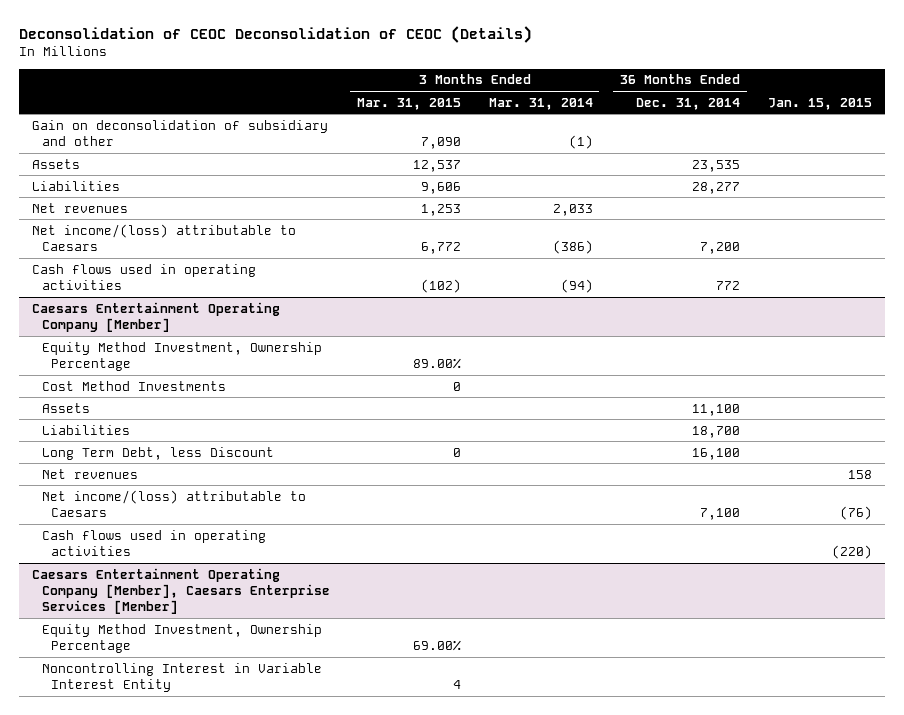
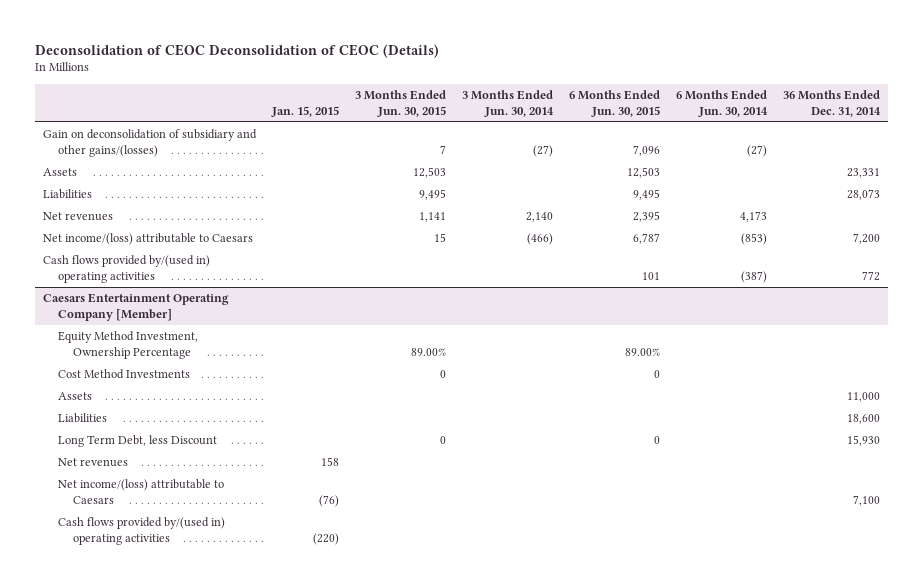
- | 3 Months Ended Mar. 31, 2015 | 3 Months Ended Mar. 31, 2014 | 36 Months Ended Dec. 31, 2014 | Jan. 15, 2015
+ | Jan. 15, 2015 | 3 Months Ended Jun. 30, 2015 | 3 Months Ended Jun. 30, 2014 | 6 Months Ended Jun. 30, 2015 | 6 Months Ended Jun. 30, 2014 | 36 Months Ended Dec. 31, 2014
- Gain on deconsolidation of subsidiary and other | 7,090 | (1) | |
- Assets | 12,537 | | 23,535 |
- Liabilities | 9,606 | | 28,277 |
+ Gain on deconsolidation of subsidiary and other gains/(losses) | | 7 | (27) | 7,096 | (27) |
+ Assets | | 12,503 | | 12,503 | | 23,331
+ Liabilities | | 9,495 | | 9,495 | | 28,073
- Cash flows used in operating activities | (102) | (94) | 772 |
+ Cash flows provided by/(used in) operating activities | | | | 101 | (387) | 772
@ Caesars Entertainment Operating Company [Member]
- Assets | | | 11,100 |
- Liabilities | | | 18,700 |
- Long Term Debt, less Discount | 0 | | 16,100 |
+ Assets | | | | | | 11,000
+ Liabilities | | | | | | 18,600
+ Long Term Debt, less Discount | | 0 | | 0 | | 15,930
- Cash flows used in operating activities | | | | (220)
- Caesars Entertainment Operating Company [Member], Caesars Enterprise Services [Member]
- Equity Method Investment, Ownership Percentage | 69.00% | | |
- Noncontrolling Interest in Variable Interest Entity | 4 | | |
@ Caesars Entertainment Operating Company [Member]
+ Cash flows provided by/(used in) operating activities | (220) | | | | |

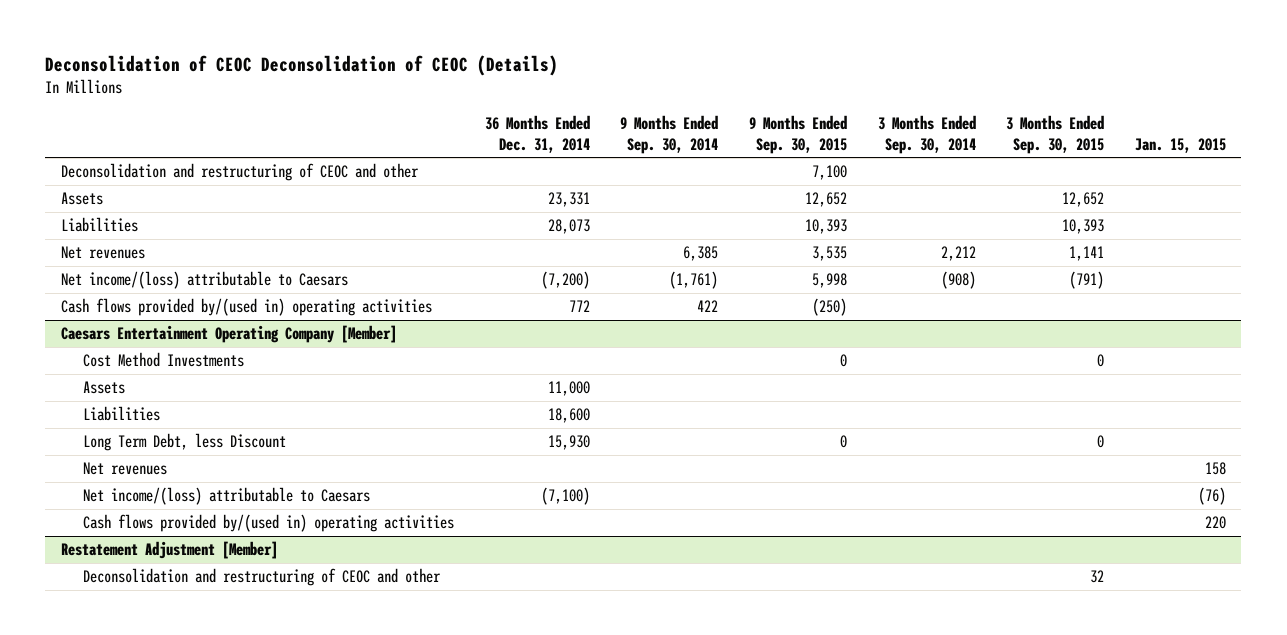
- | Jan. 15, 2015 | 3 Months Ended Jun. 30, 2015 | 3 Months Ended Jun. 30, 2014 | 6 Months Ended Jun. 30, 2015 | 6 Months Ended Jun. 30, 2014 | 36 Months Ended Dec. 31, 2014
+ | 36 Months Ended Dec. 31, 2014 | 9 Months Ended Sep. 30, 2014 | 9 Months Ended Sep. 30, 2015 | 3 Months Ended Sep. 30, 2014 | 3 Months Ended Sep. 30, 2015 | Jan. 15, 2015
- Gain on deconsolidation of subsidiary and other gains/(losses) | | 7 | (27) | 7,096 | (27) |
+ Deconsolidation and restructuring of CEOC and other | | | 7,100 | | |
- Net income/(loss) attributable to Caesars | | 15 | (466) | 6,787 | (853) | 7,200
+ Net income/(loss) attributable to Caesars | (7,200) | (1,761) | 5,998 | (908) | (791) |
@ Caesars Entertainment Operating Company [Member]
- Equity Method Investment, Ownership Percentage | | 89.00% | | 89.00% | |
- Net income/(loss) attributable to Caesars | (76) | | | | | 7,100
- Cash flows provided by/(used in) operating activities | (220) | | | | |
+ Net income/(loss) attributable to Caesars | (7,100) | | | | | (76)
+ Cash flows provided by/(used in) operating activities | | | | | | 220
+ Restatement Adjustment [Member]
+ Deconsolidation and restructuring of CEOC and other | | | | | 32 |

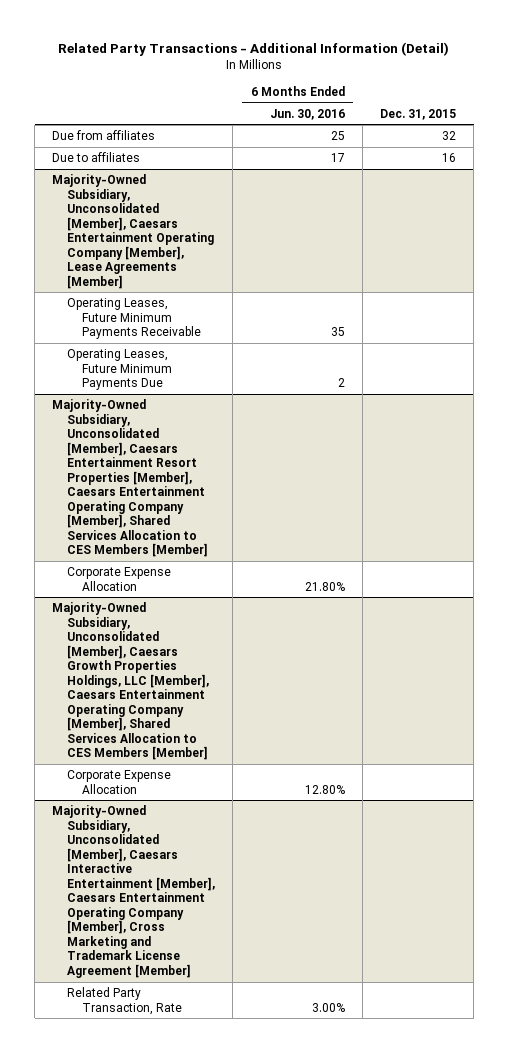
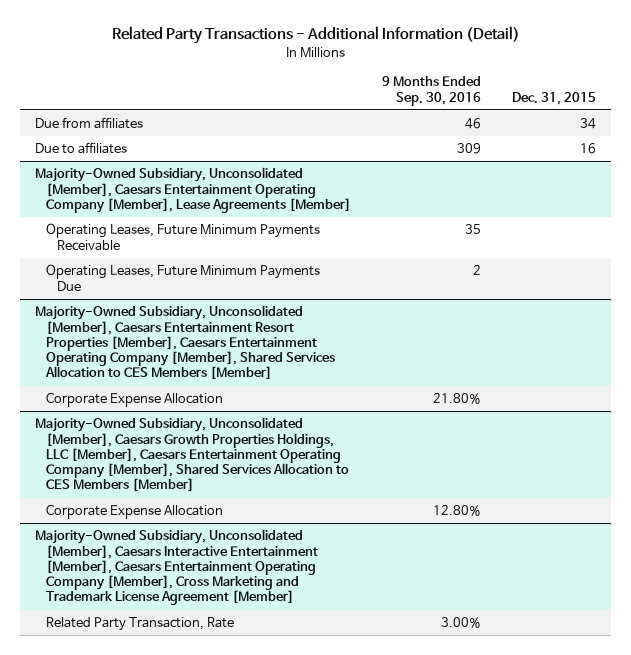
- | 6 Months Ended Jun. 30, 2016 | Dec. 31, 2015
+ | 9 Months Ended Sep. 30, 2016 | Dec. 31, 2015
- Due from affiliates | 25 | 32
+ Due from affiliates | 46 | 34

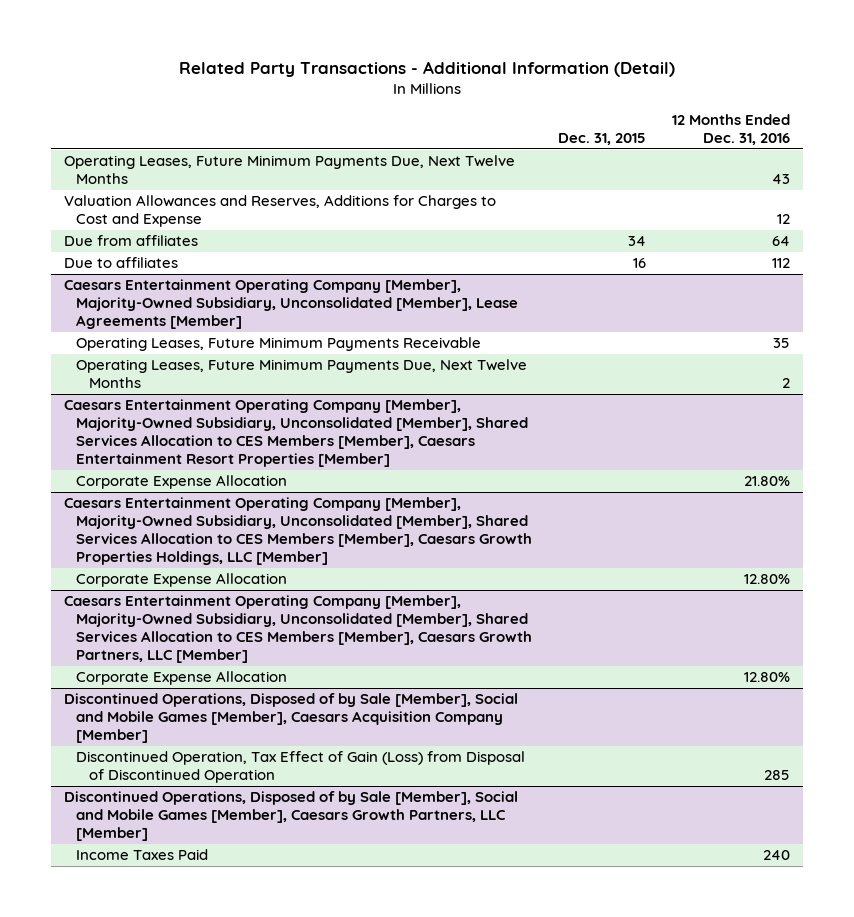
- | 9 Months Ended Sep. 30, 2016 | Dec. 31, 2015
+ | Dec. 31, 2015 | 12 Months Ended Dec. 31, 2016
+ Operating Leases, Future Minimum Payments Due, Next Twelve Months | | 43
+ Valuation Allowances and Reserves, Additions for Charges to Cost and Expense | | 12
- Majority-Owned Subsidiary, Unconsolidated [Member], Caesars Entertainment Operating Company [Member], Lease Agreements [Member]
+ Caesars Entertainment Operating Company [Member], Majority-Owned Subsidiary, Unconsolidated [Member], Lease Agreements [Member]
- Operating Leases, Future Minimum Payments Due | 2 |
- Majority-Owned Subsidiary, Unconsolidated [Member], Caesars Entertainment Resort Properties [Member], Caesars Entertainment Operating Company [Member], Shared Services Allocation to CES Members [Member]
+ Operating Leases, Future Minimum Payments Due, Next Twelve Months | | 2
+ Caesars Entertainment Operating Company [Member], Majority-Owned Subsidiary, Unconsolidated [Member], Shared Services Allocation to CES Members [Member], Caesars Entertainment Resort Properties [Member]
- Majority-Owned Subsidiary, Unconsolidated [Member], Caesars Growth Properties Holdings, LLC [Member], Caesars Entertainment Operating Company [Member], Shared Services Allocation to CES Members [Member]
+ Caesars Entertainment Operating Company [Member], Majority-Owned Subsidiary, Unconsolidated [Member], Shared Services Allocation to CES Members [Member], Caesars Growth Properties Holdings, LLC [Member]
- Majority-Owned Subsidiary, Unconsolidated [Member], Caesars Interactive Entertainment [Member], Caesars Entertainment Operating Company [Member], Cross Marketing and Trademark License Agreement [Member]
- Related Party Transaction, Rate | 3.00% |
+ Caesars Entertainment Operating Company [Member], Majority-Owned Subsidiary, Unconsolidated [Member], Shared Services Allocation to CES Members [Member], Caesars Growth Partners, LLC [Member]
+ Corporate Expense Allocation | | 12.80%
+ Discontinued Operations, Disposed of by Sale [Member], Social and Mobile Games [Member], Caesars Acquisition Company [Member]
+ Discontinued Operation, Tax Effect of Gain (Loss) from Disposal of Discontinued Operation | | 285
+ Discontinued Operations, Disposed of by Sale [Member], Social and Mobile Games [Member], Caesars Growth Partners, LLC [Member]
+ Income Taxes Paid | | 240

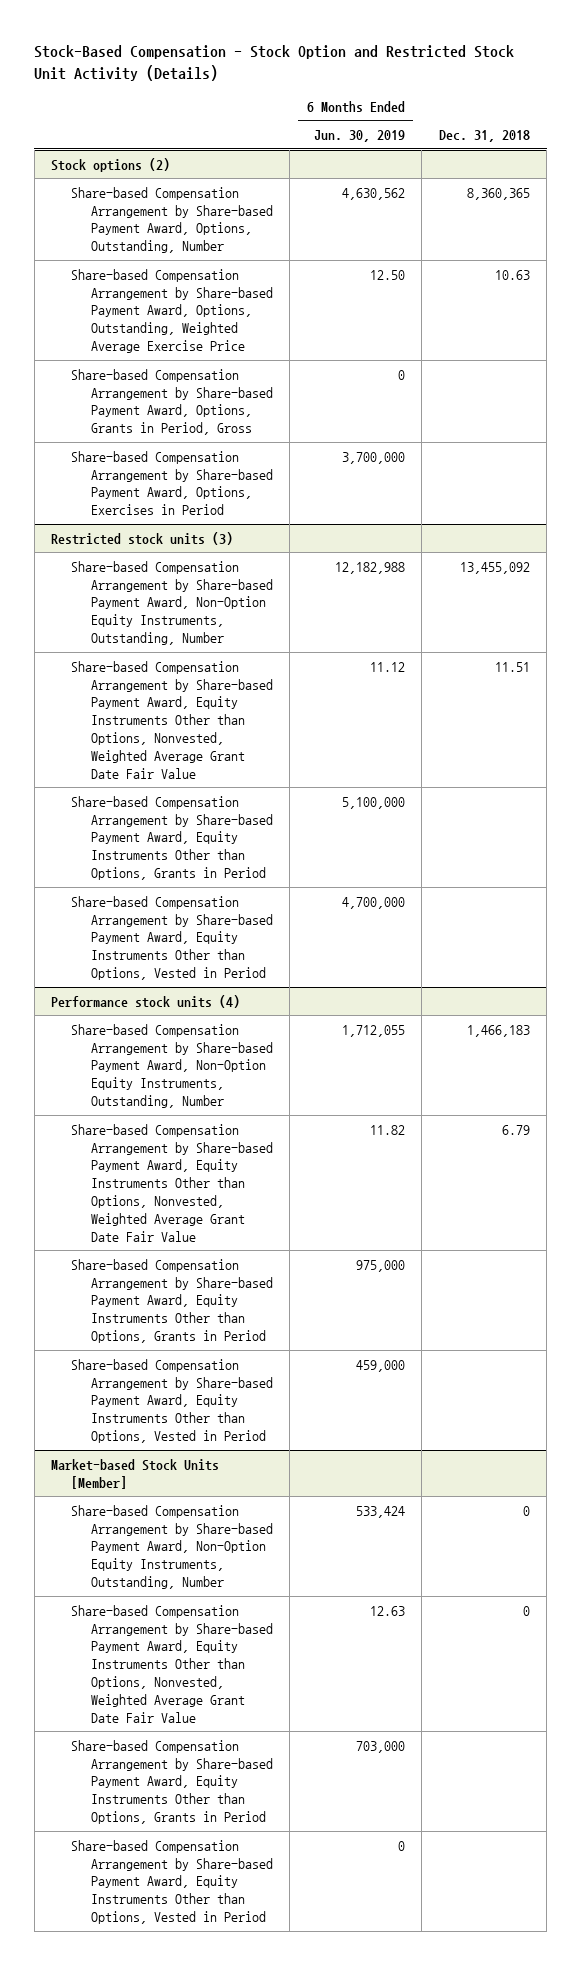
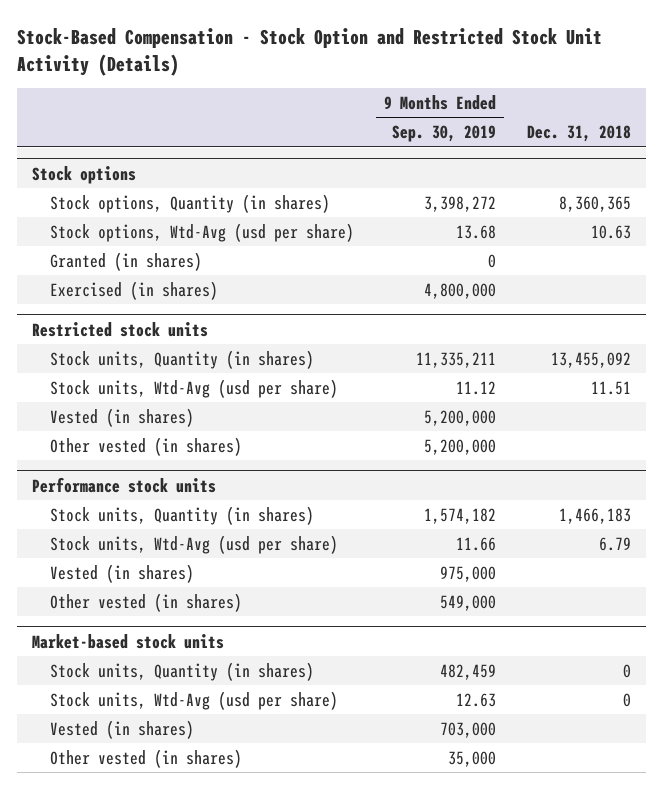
- | 6 Months Ended Jun. 30, 2019 | Dec. 31, 2018
+ | 9 Months Ended Sep. 30, 2019 | Dec. 31, 2018
- Stock options (2)
- Share-based Compensation Arrangement by Share-based Payment Award, Options, Outstanding, Number | 4,630,562 | 8,360,365
- Share-based Compensation Arrangement by Share-based Payment Award, Options, Outstanding, Weighted Average Exercise Price | 12.50 | 10.63
- Share-based Compensation Arrangement by Share-based Payment Award, Options, Grants in Period, Gross | 0 |
- Share-based Compensation Arrangement by Share-based Payment Award, Options, Exercises in Period | 3,700,000 |
- Restricted stock units (3)
- Share-based Compensation Arrangement by Share-based Payment Award, Non-Option Equity Instruments, Outstanding, Number | 12,182,988 | 13,455,092
- Share-based Compensation Arrangement by Share-based Payment Award, Equity Instruments Other than Options, Nonvested, Weighted Average Grant Date Fair Value | 11.12 | 11.51
- Share-based Compensation Arrangement by Share-based Payment Award, Equity Instruments Other than Options, Grants in Period | 5,100,000 |
- Share-based Compensation Arrangement by Share-based Payment Award, Equity Instruments Other than Options, Vested in Period | 4,700,000 |
- Performance stock units (4)
- Share-based Compensation Arrangement by Share-based Payment Award, Non-Option Equity Instruments, Outstanding, Number | 1,712,055 | 1,466,183
- Share-based Compensation Arrangement by Share-based Payment Award, Equity Instruments Other than Options, Nonvested, Weighted Average Grant Date Fair Value | 11.82 | 6.79
- Share-based Compensation Arrangement by Share-based Payment Award, Equity Instruments Other than Options, Grants in Period | 975,000 |
- Share-based Compensation Arrangement by Share-based Payment Award, Equity Instruments Other than Options, Vested in Period | 459,000 |
- Market-based Stock Units [Member]
- Share-based Compensation Arrangement by Share-based Payment Award, Non-Option Equity Instruments, Outstanding, Number | 533,424 | 0
- Share-based Compensation Arrangement by Share-based Payment Award, Equity Instruments Other than Options, Nonvested, Weighted Average Grant Date Fair Value | 12.63 | 0
- Share-based Compensation Arrangement by Share-based Payment Award, Equity Instruments Other than Options, Grants in Period | 703,000 |
- Share-based Compensation Arrangement by Share-based Payment Award, Equity Instruments Other than Options, Vested in Period | 0 |
+ Stock options
+ Stock options, Quantity (in shares) | 3,398,272 | 8,360,365
+ Stock options, Wtd-Avg (usd per share) | 13.68 | 10.63
+ Granted (in shares) | 0 |
+ Exercised (in shares) | 4,800,000 |
+ Restricted stock units
+ Stock units, Quantity (in shares) | 11,335,211 | 13,455,092
+ Stock units, Wtd-Avg (usd per share) | 11.12 | 11.51
+ Vested (in shares) | 5,200,000 |
+ Other vested (in shares) | 5,200,000 |
+ Performance stock units
+ Stock units, Quantity (in shares) | 1,574,182 | 1,466,183
+ Stock units, Wtd-Avg (usd per share) | 11.66 | 6.79
+ Vested (in shares) | 975,000 |
+ Other vested (in shares) | 549,000 |
+ Market-based stock units
+ Stock units, Quantity (in shares) | 482,459 | 0
+ Stock units, Wtd-Avg (usd per share) | 12.63 | 0
+ Vested (in shares) | 703,000 |
+ Other vested (in shares) | 35,000 |

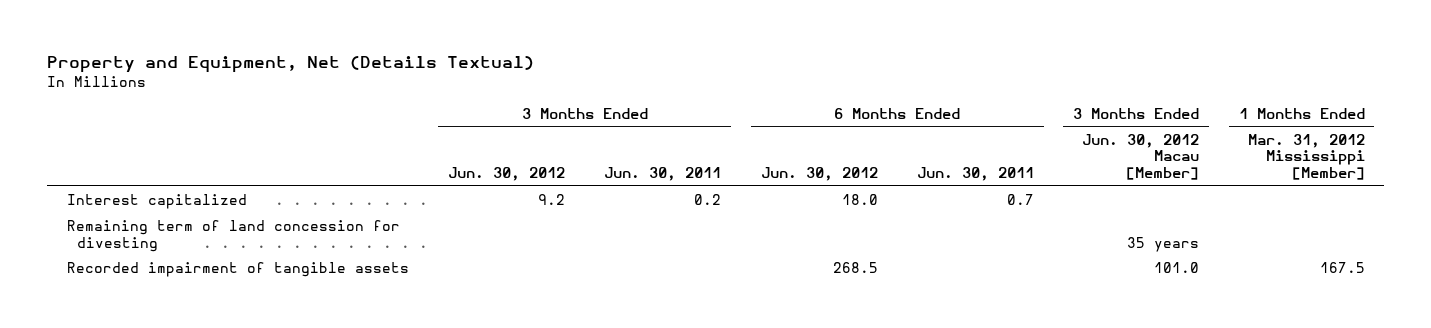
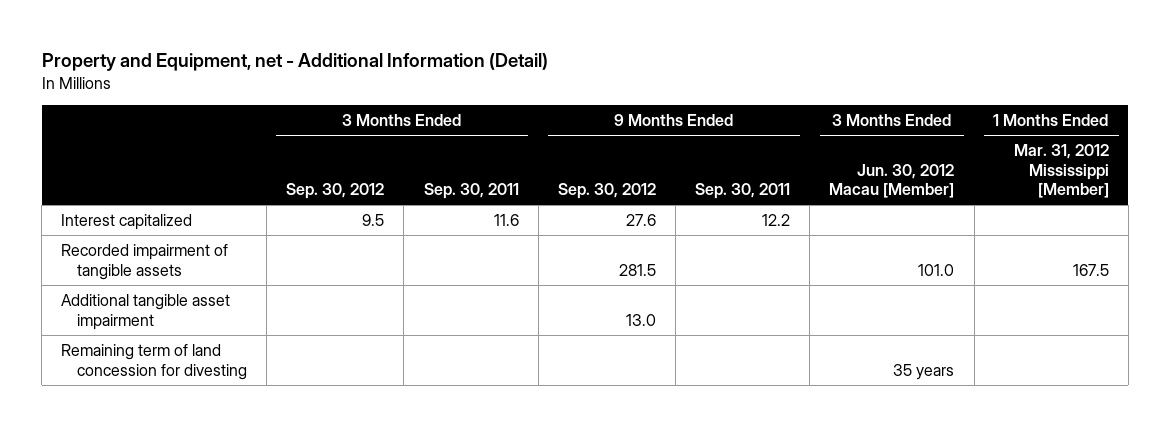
- Property and Equipment, Net (Details Textual)
+ Property and Equipment, net - Additional Information (Detail)
- | 3 Months Ended Jun. 30, 2012 | 3 Months Ended Jun. 30, 2011 | 6 Months Ended Jun. 30, 2012 | 6 Months Ended Jun. 30, 2011 | 3 Months Ended Jun. 30, 2012 Macau [Member] | 1 Months Ended Mar. 31, 2012 Mississippi [Member]
+ | 3 Months Ended Sep. 30, 2012 | 3 Months Ended Sep. 30, 2011 | 9 Months Ended Sep. 30, 2012 | 9 Months Ended Sep. 30, 2011 | 3 Months Ended Jun. 30, 2012 Macau [Member] | 1 Months Ended Mar. 31, 2012 Mississippi [Member]
+ Additional tangible asset impairment | | | 13.0 | | |
moved down: Remaining term of land concession for divesting | | | | | 35 years |

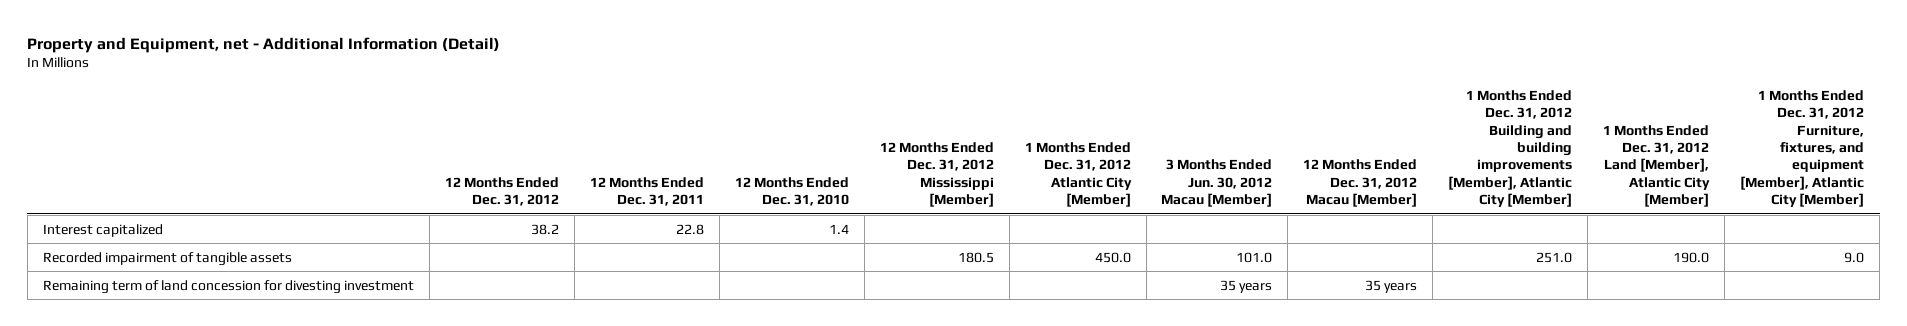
- | 3 Months Ended Sep. 30, 2012 | 3 Months Ended Sep. 30, 2011 | 9 Months Ended Sep. 30, 2012 | 9 Months Ended Sep. 30, 2011 | 3 Months Ended Jun. 30, 2012 Macau [Member] | 1 Months Ended Mar. 31, 2012 Mississippi [Member]
+ | 12 Months Ended Dec. 31, 2012 | 12 Months Ended Dec. 31, 2011 | 12 Months Ended Dec. 31, 2010 | 12 Months Ended Dec. 31, 2012 Mississippi [Member] | 1 Months Ended Dec. 31, 2012 Atlantic City [Member] | 3 Months Ended Jun. 30, 2012 Macau [Member] | 12 Months Ended Dec. 31, 2012 Macau [Member] | 1 Months Ended Dec. 31, 2012 Building and building improvements [Member], Atlantic City [Member] | 1 Months Ended Dec. 31, 2012 Land [Member], Atlantic City [Member] | 1 Months Ended Dec. 31, 2012 Furniture, fixtures, and equipment [Member], Atlantic City [Member]
- Additional tangible asset impairment | | | 13.0 | | |
- Remaining term of land concession for divesting | | | | | 35 years |
+ Remaining term of land concession for divesting investment | | | | | | 35 years | 35 years | | |

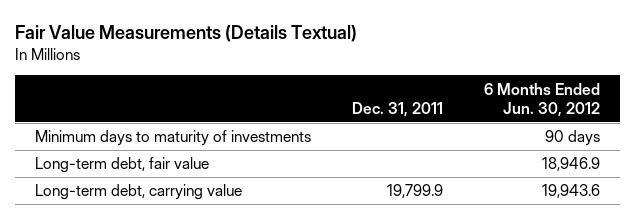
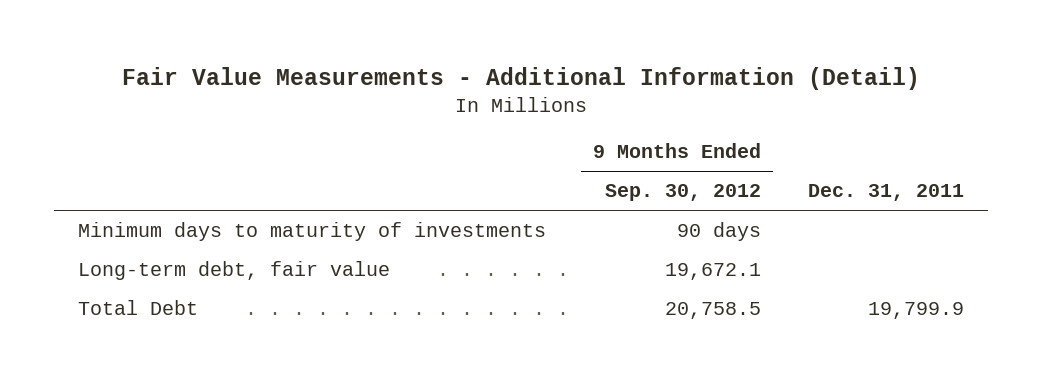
- Fair Value Measurements (Details Textual)
+ Fair Value Measurements - Additional Information (Detail)
- | Dec. 31, 2011 | 6 Months Ended Jun. 30, 2012
+ | 9 Months Ended Sep. 30, 2012 | Dec. 31, 2011
- Long-term debt, carrying value | 19,799.9 | 19,943.6
+ Total Debt | 20,758.5 | 19,799.9

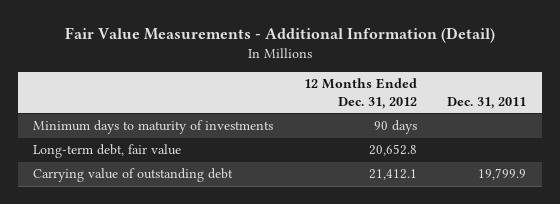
- | 9 Months Ended Sep. 30, 2012 | Dec. 31, 2011
+ | 12 Months Ended Dec. 31, 2012 | Dec. 31, 2011
- Total Debt | 20,758.5 | 19,799.9
+ Carrying value of outstanding debt | 21,412.1 | 19,799.9

